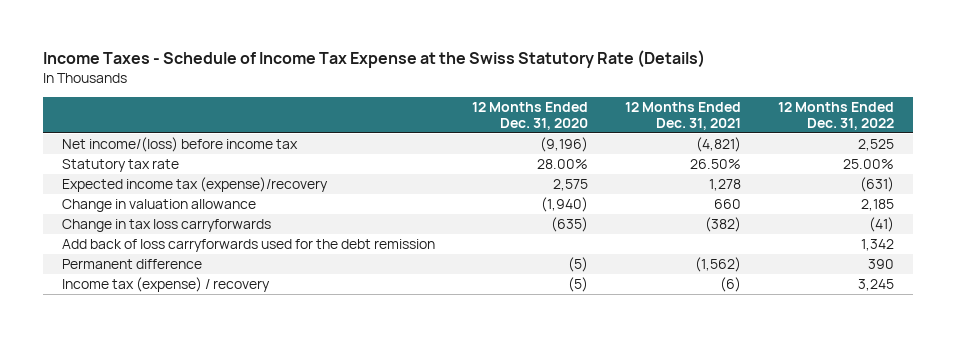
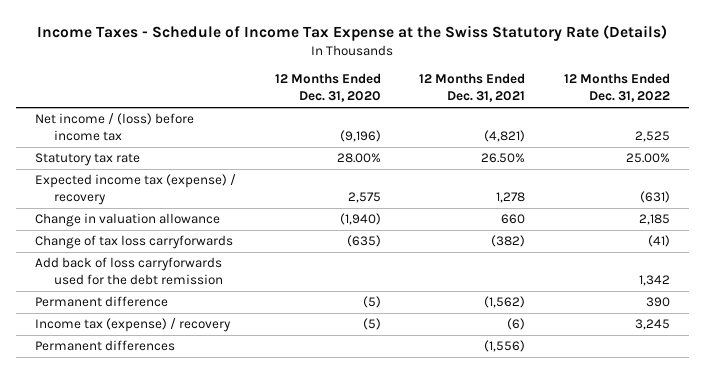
- Net income/(loss) before income tax | (9,196) | (4,821) | 2,525
+ Net income / (loss) before income tax | (9,196) | (4,821) | 2,525
- Expected income tax (expense)/recovery | 2,575 | 1,278 | (631)
+ Expected income tax (expense) / recovery | 2,575 | 1,278 | (631)
- Change in tax loss carryforwards | (635) | (382) | (41)
+ Change of tax loss carryforwards | (635) | (382) | (41)
+ Permanent differences | | (1,556) |

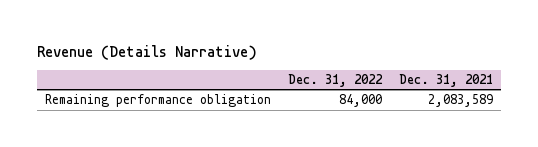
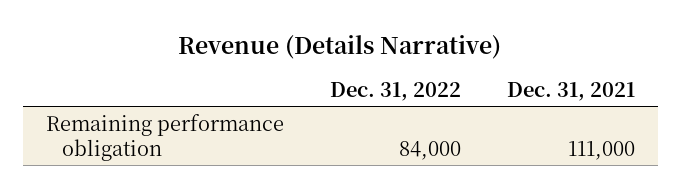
- Remaining performance obligation | 84,000 | 2,083,589
+ Remaining performance obligation | 84,000 | 111,000

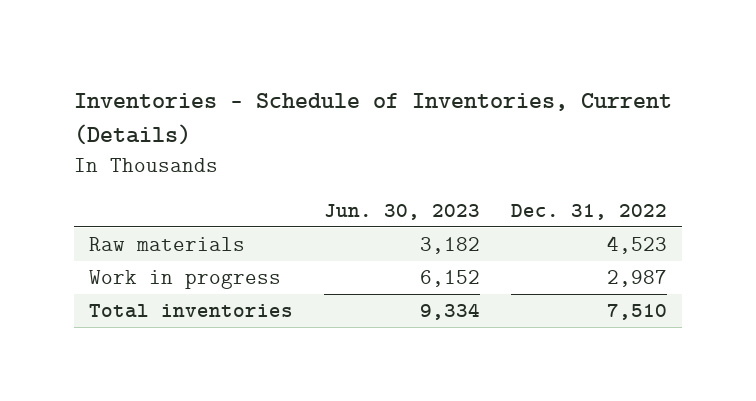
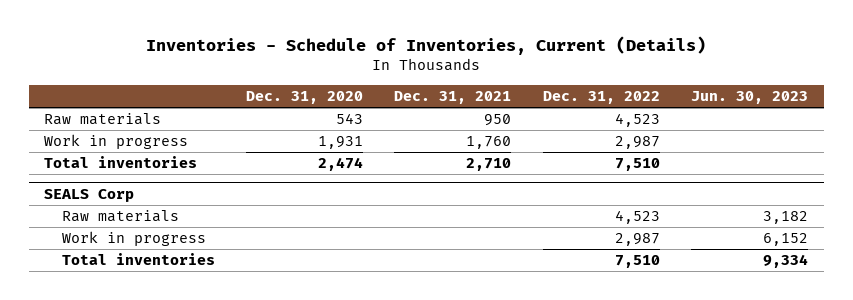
- | Jun. 30, 2023 | Dec. 31, 2022
+ | Dec. 31, 2020 | Dec. 31, 2021 | Dec. 31, 2022 | Jun. 30, 2023
+ Raw materials | 543 | 950 | 4,523 |
+ Work in progress | 1,931 | 1,760 | 2,987 |
+ Total inventories | 2,474 | 2,710 | 7,510 |
+ SEALS Corp

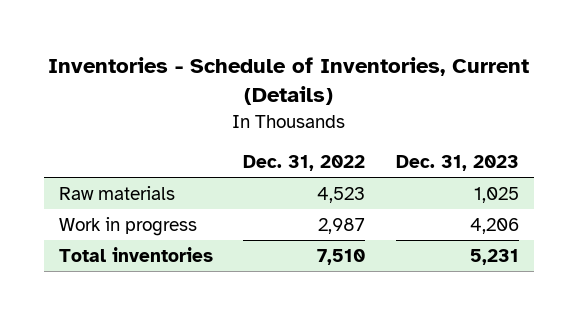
- | Dec. 31, 2020 | Dec. 31, 2021 | Dec. 31, 2022 | Jun. 30, 2023
+ | Dec. 31, 2022 | Dec. 31, 2023
- SEALS Corp
- Raw materials | | | 4,523 | 3,182
- Work in progress | | | 2,987 | 6,152
- Total inventories | | | 7,510 | 9,334

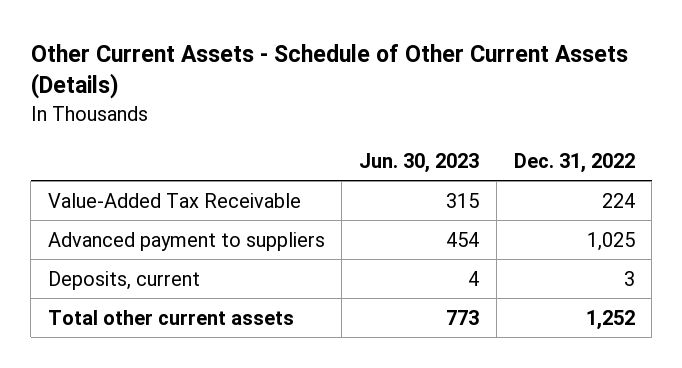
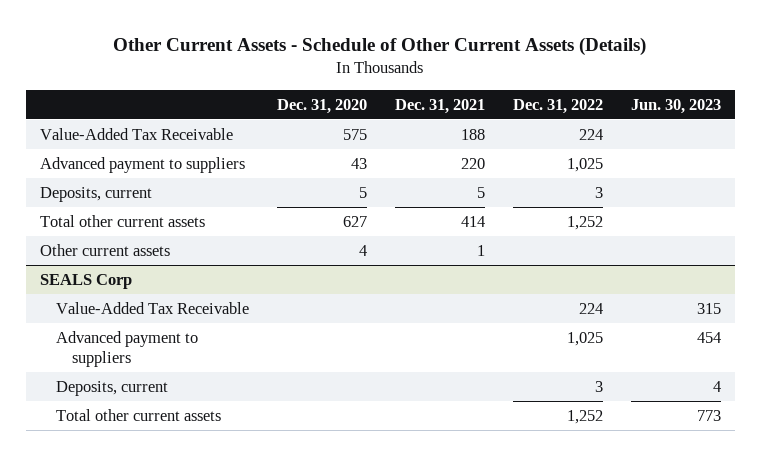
- | Jun. 30, 2023 | Dec. 31, 2022
+ | Dec. 31, 2020 | Dec. 31, 2021 | Dec. 31, 2022 | Jun. 30, 2023
+ Value-Added Tax Receivable | 575 | 188 | 224 |
+ Advanced payment to suppliers | 43 | 220 | 1,025 |
+ Deposits, current | 5 | 5 | 3 |
+ Total other current assets | 627 | 414 | 1,252 |
+ Other current assets | 4 | 1 | |
+ SEALS Corp

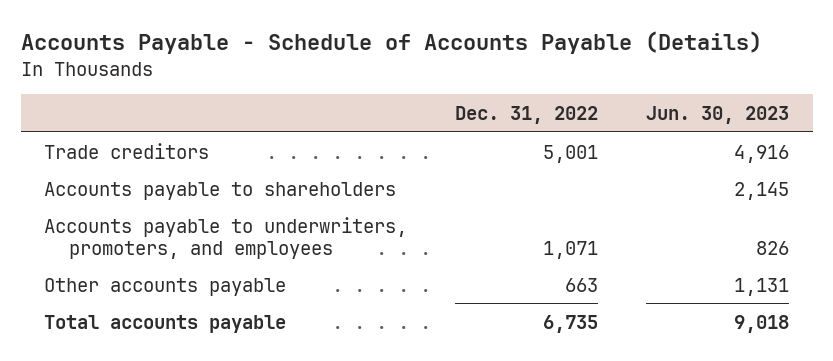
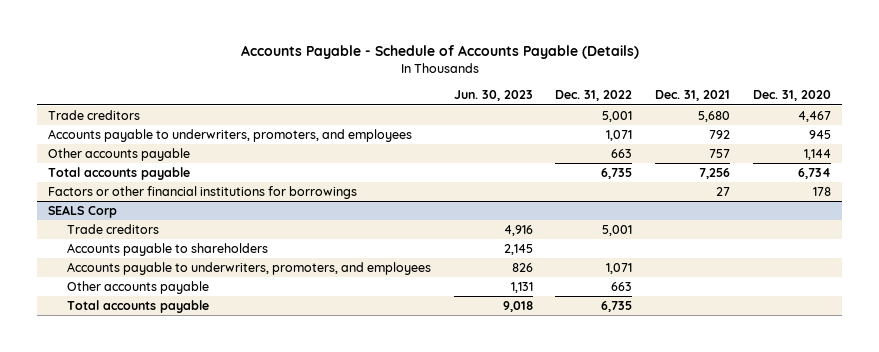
- | Dec. 31, 2022 | Jun. 30, 2023
+ | Jun. 30, 2023 | Dec. 31, 2022 | Dec. 31, 2021 | Dec. 31, 2020
+ Trade creditors | | 5,001 | 5,680 | 4,467
+ Accounts payable to underwriters, promoters, and employees | | 1,071 | 792 | 945
+ Other accounts payable | | 663 | 757 | 1,144
+ Total accounts payable | | 6,735 | 7,256 | 6,734
+ Factors or other financial institutions for borrowings | | | 27 | 178
+ SEALS Corp

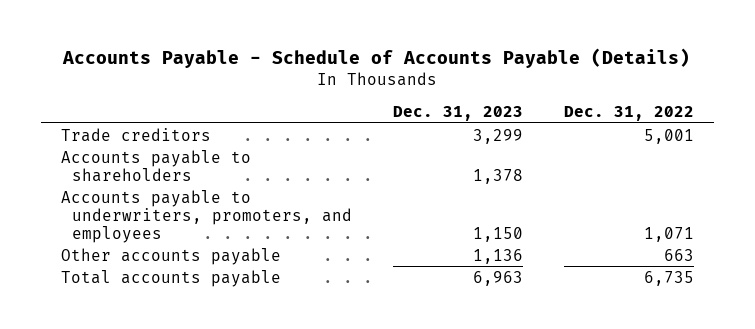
- | Jun. 30, 2023 | Dec. 31, 2022 | Dec. 31, 2021 | Dec. 31, 2020
+ | Dec. 31, 2023 | Dec. 31, 2022
- Accounts payable to underwriters, promoters, and employees | | 1,071 | 792 | 945
- Other accounts payable | | 663 | 757 | 1,144
- Total accounts payable | | 6,735 | 7,256 | 6,734
- Factors or other financial institutions for borrowings | | | 27 | 178
- SEALS Corp
- Trade creditors | 4,916 | 5,001 | |

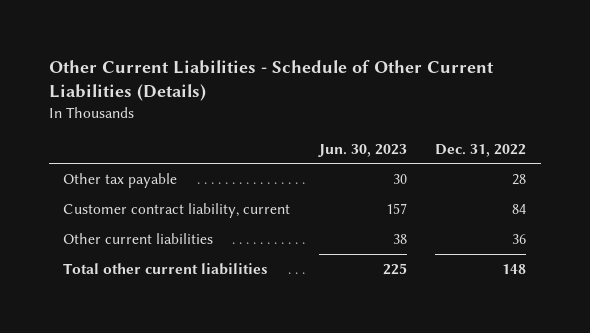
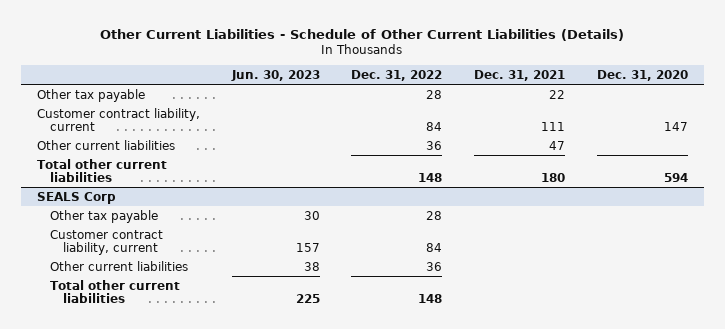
- | Jun. 30, 2023 | Dec. 31, 2022
+ | Jun. 30, 2023 | Dec. 31, 2022 | Dec. 31, 2021 | Dec. 31, 2020
+ Other tax payable | | 28 | 22 |
+ Customer contract liability, current | | 84 | 111 | 147
+ Other current liabilities | | 36 | 47 |
+ Total other current liabilities | | 148 | 180 | 594
+ SEALS Corp

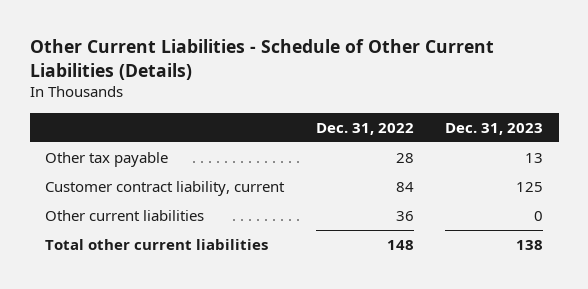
- | Jun. 30, 2023 | Dec. 31, 2022 | Dec. 31, 2021 | Dec. 31, 2020
+ | Dec. 31, 2022 | Dec. 31, 2023
- SEALS Corp
- Other tax payable | 30 | 28 | |
- Customer contract liability, current | 157 | 84 | |
- Other current liabilities | 38 | 36 | |
- Total other current liabilities | 225 | 148 | |

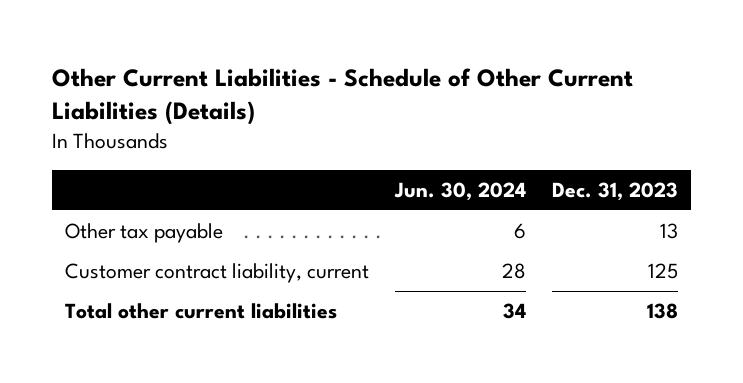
- | Dec. 31, 2022 | Dec. 31, 2023
+ | Jun. 30, 2024 | Dec. 31, 2023
- Other current liabilities | 36 | 0

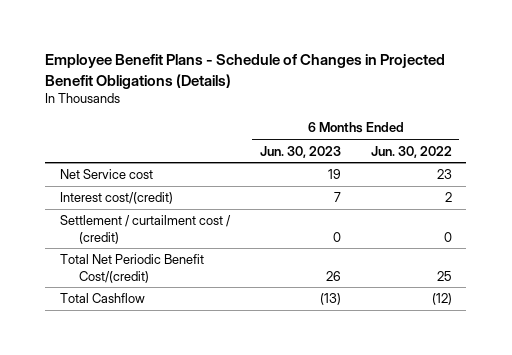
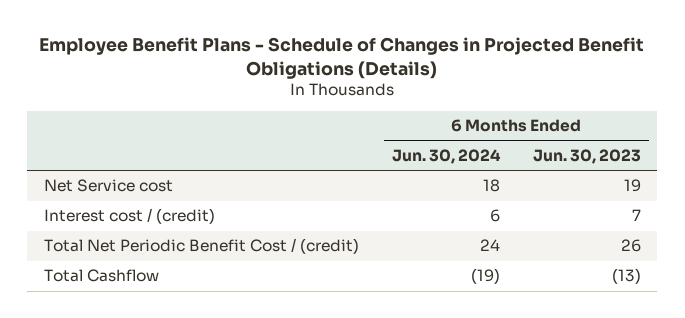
- | 6 Months Ended Jun. 30, 2023 | 6 Months Ended Jun. 30, 2022
+ | 6 Months Ended Jun. 30, 2024 | 6 Months Ended Jun. 30, 2023
- Interest cost/(credit) | 7 | 2
- Settlement / curtailment cost / (credit) | 0 | 0
- Total Net Periodic Benefit Cost/(credit) | 26 | 25
+ Interest cost / (credit) | 6 | 7
+ Total Net Periodic Benefit Cost / (credit) | 24 | 26

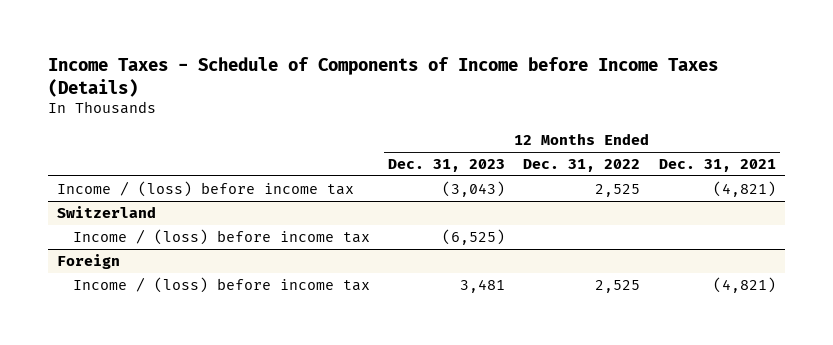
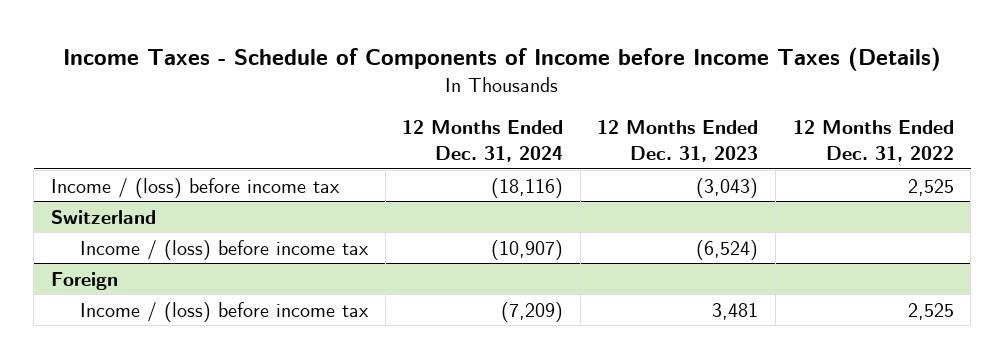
- | 12 Months Ended Dec. 31, 2023 | 12 Months Ended Dec. 31, 2022 | 12 Months Ended Dec. 31, 2021
+ | 12 Months Ended Dec. 31, 2024 | 12 Months Ended Dec. 31, 2023 | 12 Months Ended Dec. 31, 2022
@ Switzerland
- Income / (loss) before income tax | (6,525) | |
+ Income / (loss) before income tax | (10,907) | (6,524) |

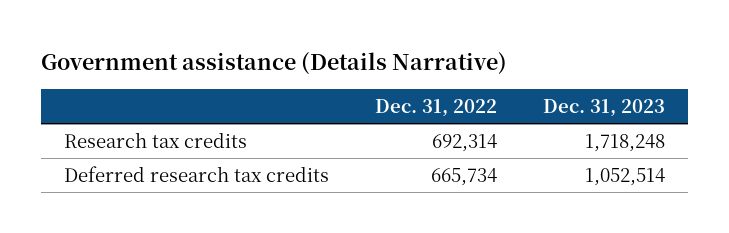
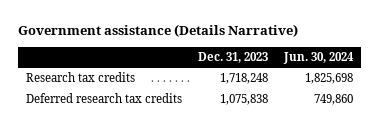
- | Dec. 31, 2022 | Dec. 31, 2023
+ | Dec. 31, 2023 | Jun. 30, 2024
- Deferred research tax credits | 665,734 | 1,052,514
+ Deferred research tax credits | 1,075,838 | 749,860

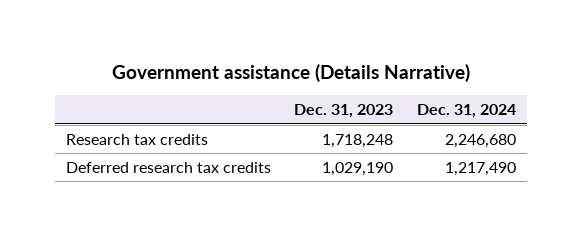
- | Dec. 31, 2023 | Jun. 30, 2024
+ | Dec. 31, 2023 | Dec. 31, 2024
- Deferred research tax credits | 1,075,838 | 749,860
+ Deferred research tax credits | 1,029,190 | 1,217,490

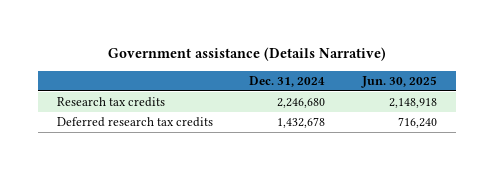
- | Dec. 31, 2023 | Dec. 31, 2024
+ | Dec. 31, 2024 | Jun. 30, 2025
- Deferred research tax credits | 1,029,190 | 1,217,490
+ Deferred research tax credits | 1,432,678 | 716,240

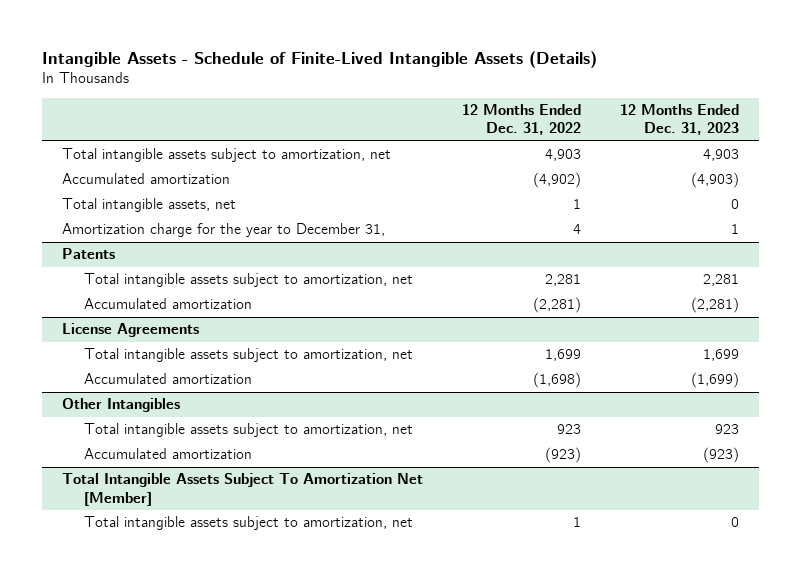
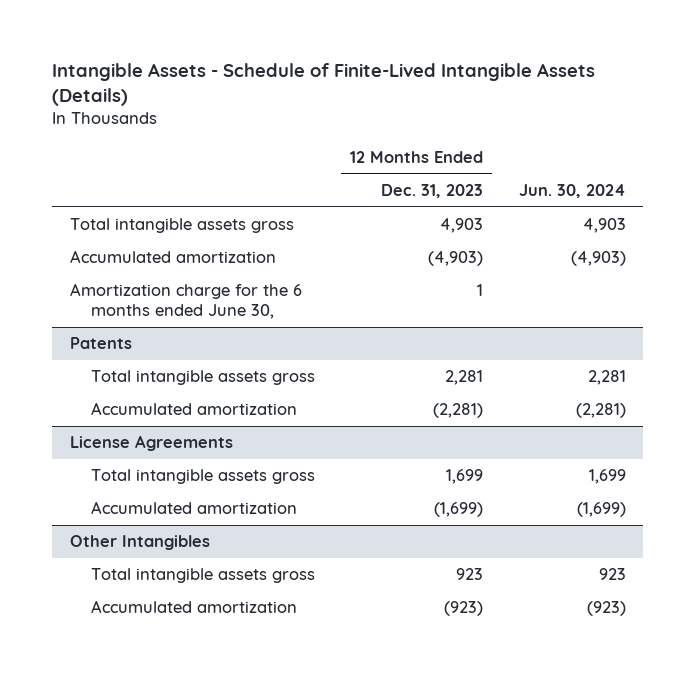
- | 12 Months Ended Dec. 31, 2022 | 12 Months Ended Dec. 31, 2023
+ | 12 Months Ended Dec. 31, 2023 | Jun. 30, 2024
- Total intangible assets subject to amortization, net | 4,903 | 4,903
+ Total intangible assets gross | 4,903 | 4,903
- Total intangible assets, net | 1 | 0
- Amortization charge for the year to December 31, | 4 | 1
+ Amortization charge for the 6 months ended June 30, | 1 |
@ Patents
- Total intangible assets subject to amortization, net | 2,281 | 2,281
+ Total intangible assets gross | 2,281 | 2,281
@ License Agreements
- Total intangible assets subject to amortization, net | 1,699 | 1,699
+ Total intangible assets gross | 1,699 | 1,699
@ Other Intangibles
- Total intangible assets subject to amortization, net | 923 | 923
+ Total intangible assets gross | 923 | 923
- Total Intangible Assets Subject To Amortization Net [Member]
- Total intangible assets subject to amortization, net | 1 | 0

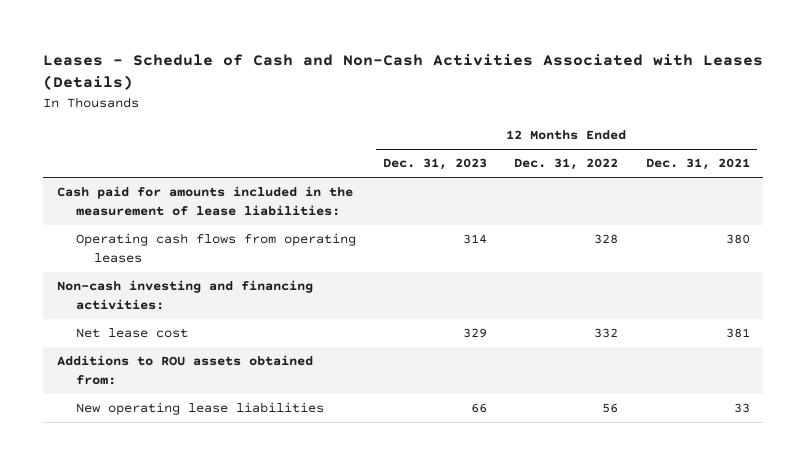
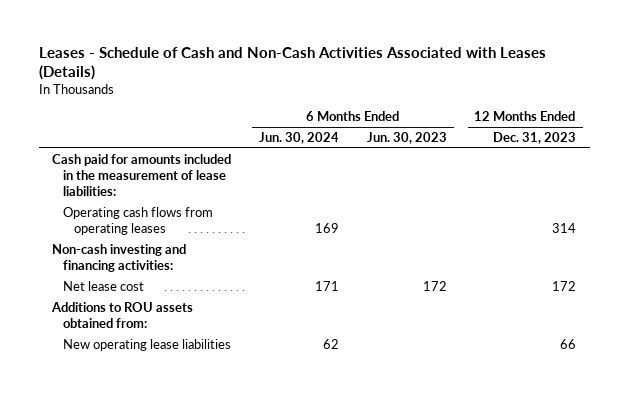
- | 12 Months Ended Dec. 31, 2023 | 12 Months Ended Dec. 31, 2022 | 12 Months Ended Dec. 31, 2021
+ | 6 Months Ended Jun. 30, 2024 | 6 Months Ended Jun. 30, 2023 | 12 Months Ended Dec. 31, 2023
- Net lease cost | 329 | 332 | 381
+ Net lease cost | 171 | 172 | 172

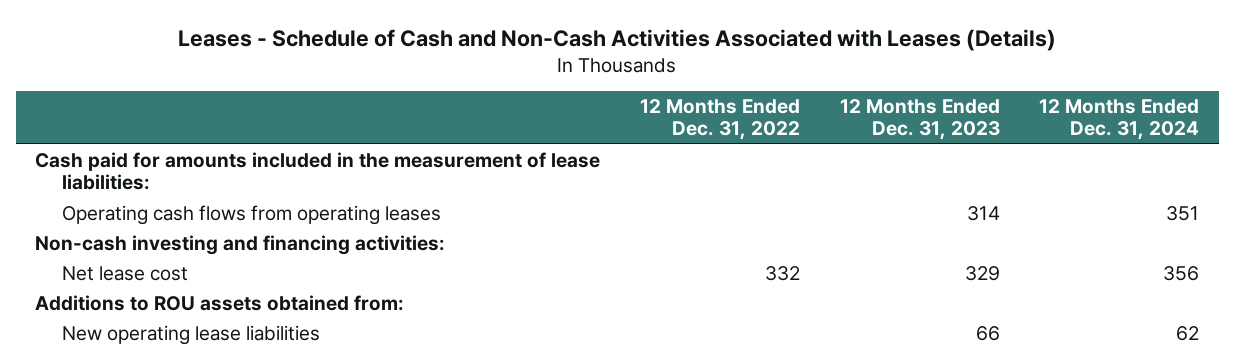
- | 6 Months Ended Jun. 30, 2024 | 6 Months Ended Jun. 30, 2023 | 12 Months Ended Dec. 31, 2023
+ | 12 Months Ended Dec. 31, 2022 | 12 Months Ended Dec. 31, 2023 | 12 Months Ended Dec. 31, 2024
- Net lease cost | 171 | 172 | 172
+ Net lease cost | 332 | 329 | 356

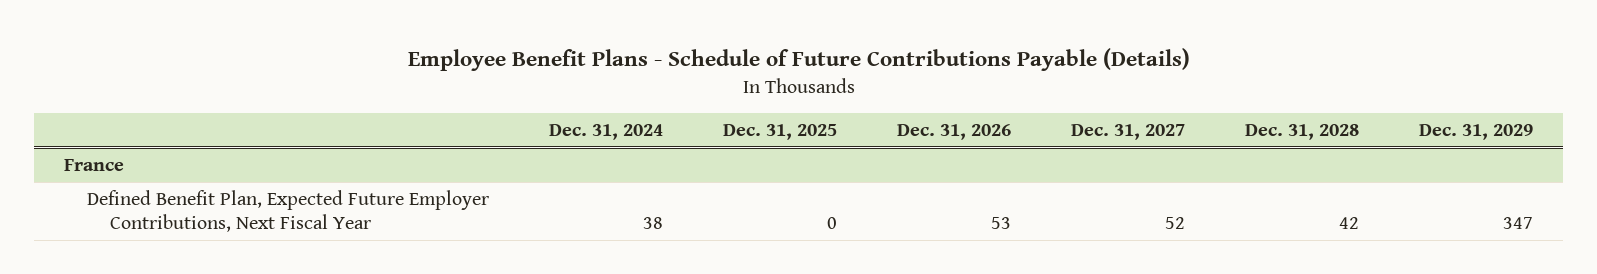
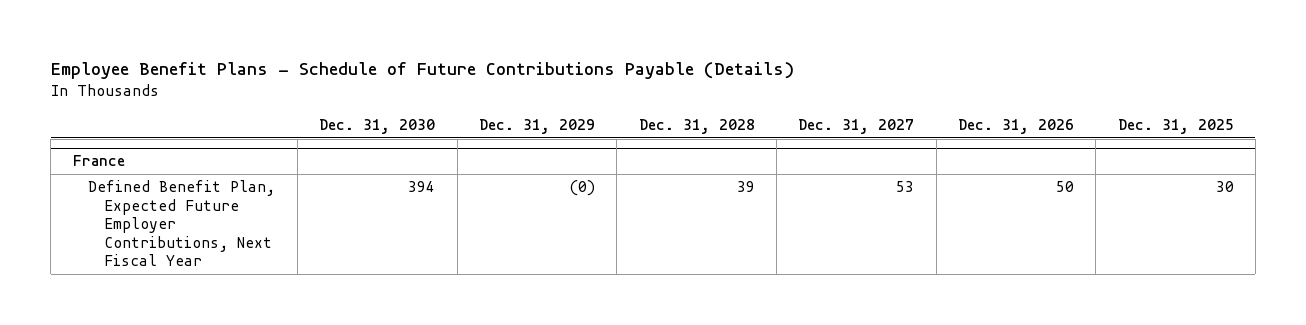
- | Dec. 31, 2024 | Dec. 31, 2025 | Dec. 31, 2026 | Dec. 31, 2027 | Dec. 31, 2028 | Dec. 31, 2029
+ | Dec. 31, 2030 | Dec. 31, 2029 | Dec. 31, 2028 | Dec. 31, 2027 | Dec. 31, 2026 | Dec. 31, 2025
@ France
- Defined Benefit Plan, Expected Future Employer Contributions, Next Fiscal Year | 38 | 0 | 53 | 52 | 42 | 347
+ Defined Benefit Plan, Expected Future Employer Contributions, Next Fiscal Year | 394 | (0) | 39 | 53 | 50 | 30

